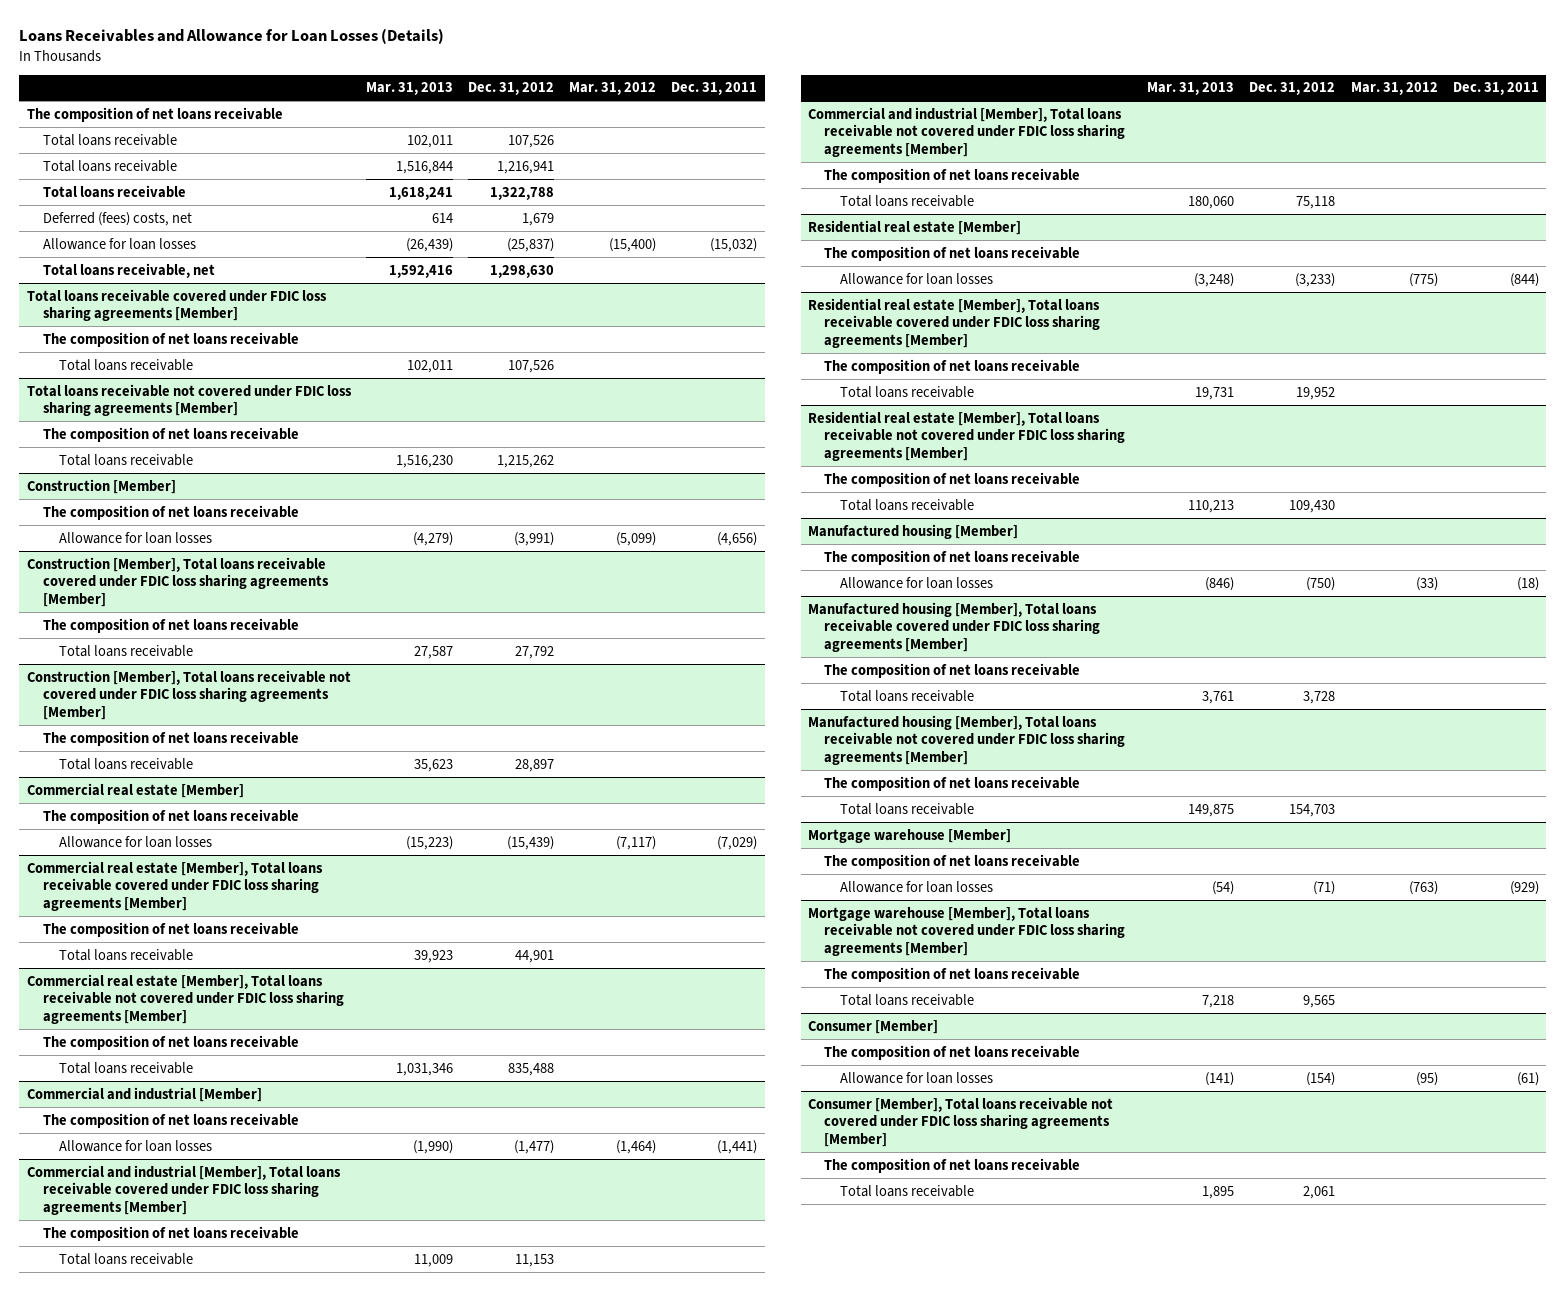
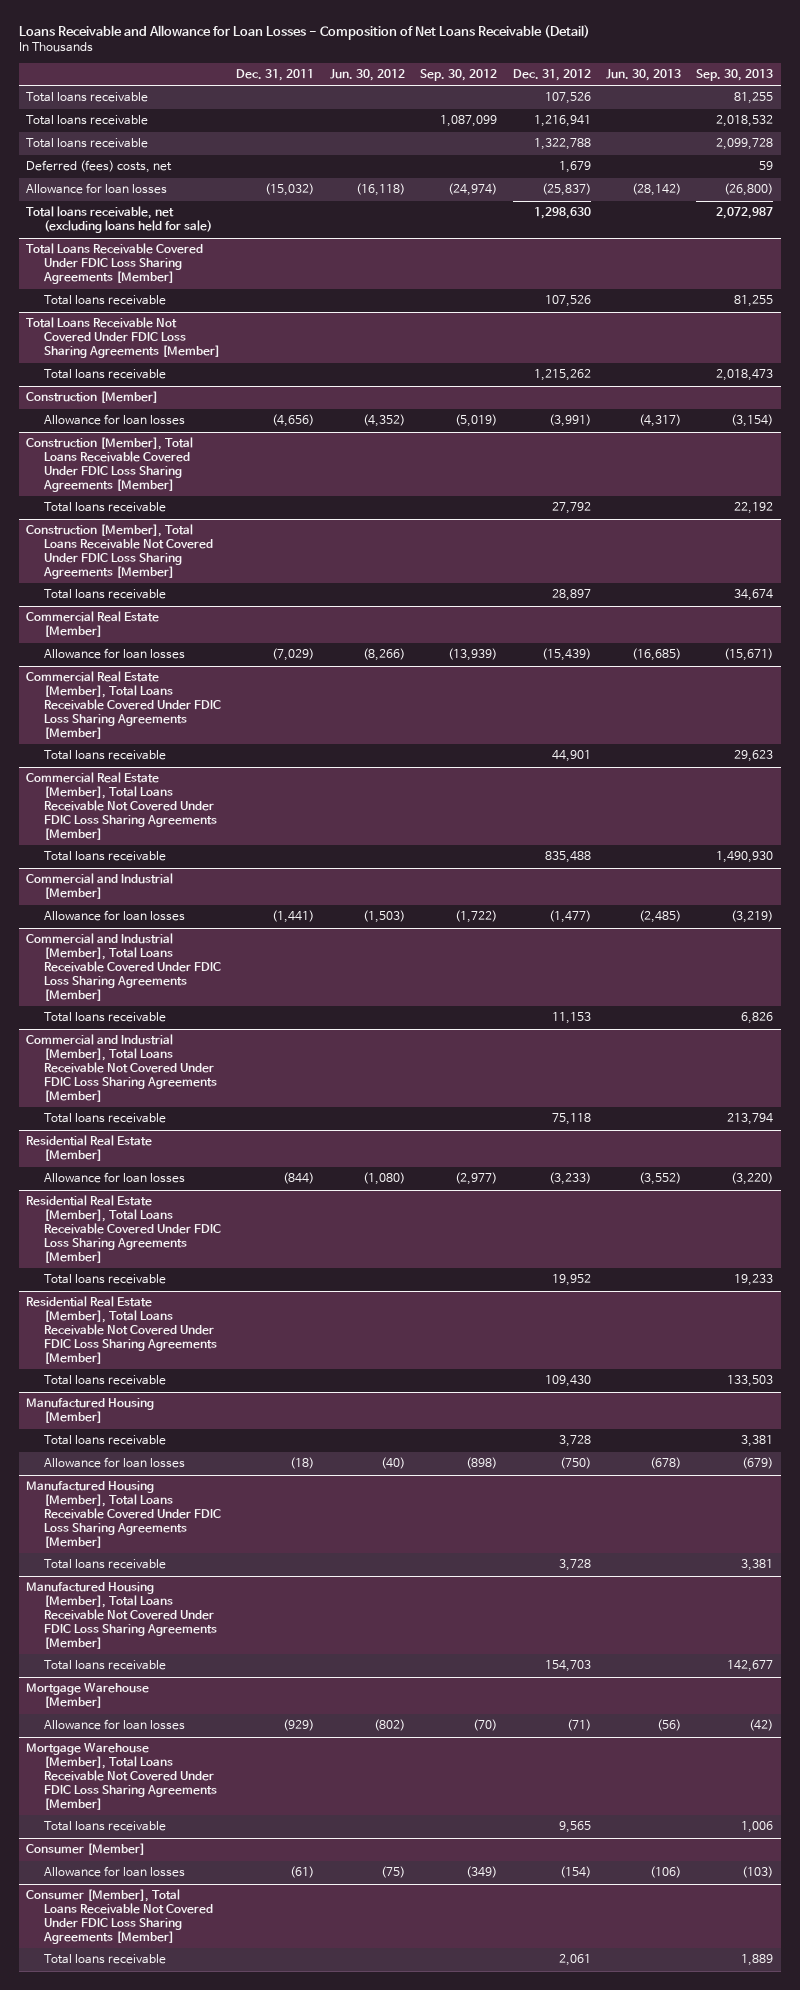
- Loans Receivables and Allowance for Loan Losses (Details)
+ Loans Receivable and Allowance for Loan Losses - Composition of Net Loans Receivable (Detail)
- | Mar. 31, 2013 | Dec. 31, 2012 | Mar. 31, 2012 | Dec. 31, 2011
+ | Dec. 31, 2011 | Jun. 30, 2012 | Sep. 30, 2012 | Dec. 31, 2012 | Jun. 30, 2013 | Sep. 30, 2013
- The composition of net loans receivable
- Total loans receivable, net | 1,592,416 | 1,298,630 | |
- Total loans receivable covered under FDIC loss sharing agreements [Member]
- The composition of net loans receivable
+ Total loans receivable, net (excluding loans held for sale) | | | | 1,298,630 | | 2,072,987
+ Total Loans Receivable Covered Under FDIC Loss Sharing Agreements [Member]
- Total loans receivable not covered under FDIC loss sharing agreements [Member]
- The composition of net loans receivable
+ Total Loans Receivable Not Covered Under FDIC Loss Sharing Agreements [Member]
@ Construction [Member]
- The composition of net loans receivable
- Construction [Member], Total loans receivable covered under FDIC loss sharing agreements [Member]
- The composition of net loans receivable
+ Construction [Member], Total Loans Receivable Covered Under FDIC Loss Sharing Agreements [Member]
- Construction [Member], Total loans receivable not covered under FDIC loss sharing agreements [Member]
- The composition of net loans receivable
+ Construction [Member], Total Loans Receivable Not Covered Under FDIC Loss Sharing Agreements [Member]
- Commercial real estate [Member]
- The composition of net loans receivable
+ Commercial Real Estate [Member]
- Commercial real estate [Member], Total loans receivable covered under FDIC loss sharing agreements [Member]
- The composition of net loans receivable
+ Commercial Real Estate [Member], Total Loans Receivable Covered Under FDIC Loss Sharing Agreements [Member]
- Commercial real estate [Member], Total loans receivable not covered under FDIC loss sharing agreements [Member]
- The composition of net loans receivable
+ Commercial Real Estate [Member], Total Loans Receivable Not Covered Under FDIC Loss Sharing Agreements [Member]
- Commercial and industrial [Member]
- The composition of net loans receivable
+ Commercial and Industrial [Member]
- Commercial and industrial [Member], Total loans receivable covered under FDIC loss sharing agreements [Member]
- The composition of net loans receivable
+ Commercial and Industrial [Member], Total Loans Receivable Covered Under FDIC Loss Sharing Agreements [Member]
- Commercial and industrial [Member], Total loans receivable not covered under FDIC loss sharing agreements [Member]
- The composition of net loans receivable
+ Commercial and Industrial [Member], Total Loans Receivable Not Covered Under FDIC Loss Sharing Agreements [Member]
- Residential real estate [Member]
- The composition of net loans receivable
+ Residential Real Estate [Member]
- Residential real estate [Member], Total loans receivable covered under FDIC loss sharing agreements [Member]
- The composition of net loans receivable
+ Residential Real Estate [Member], Total Loans Receivable Covered Under FDIC Loss Sharing Agreements [Member]
- Residential real estate [Member], Total loans receivable not covered under FDIC loss sharing agreements [Member]
- The composition of net loans receivable
+ Residential Real Estate [Member], Total Loans Receivable Not Covered Under FDIC Loss Sharing Agreements [Member]
- Manufactured housing [Member]
- The composition of net loans receivable
+ Manufactured Housing [Member]
+ Total loans receivable | | | | 3,728 | | 3,381
- Manufactured housing [Member], Total loans receivable covered under FDIC loss sharing agreements [Member]
- The composition of net loans receivable
+ Manufactured Housing [Member], Total Loans Receivable Covered Under FDIC Loss Sharing Agreements [Member]
- Manufactured housing [Member], Total loans receivable not covered under FDIC loss sharing agreements [Member]
- The composition of net loans receivable
+ Manufactured Housing [Member], Total Loans Receivable Not Covered Under FDIC Loss Sharing Agreements [Member]
- Mortgage warehouse [Member]
- The composition of net loans receivable
+ Mortgage Warehouse [Member]
- Mortgage warehouse [Member], Total loans receivable not covered under FDIC loss sharing agreements [Member]
- The composition of net loans receivable
+ Mortgage Warehouse [Member], Total Loans Receivable Not Covered Under FDIC Loss Sharing Agreements [Member]
@ Consumer [Member]
- The composition of net loans receivable
- Consumer [Member], Total loans receivable not covered under FDIC loss sharing agreements [Member]
- The composition of net loans receivable
+ Consumer [Member], Total Loans Receivable Not Covered Under FDIC Loss Sharing Agreements [Member]

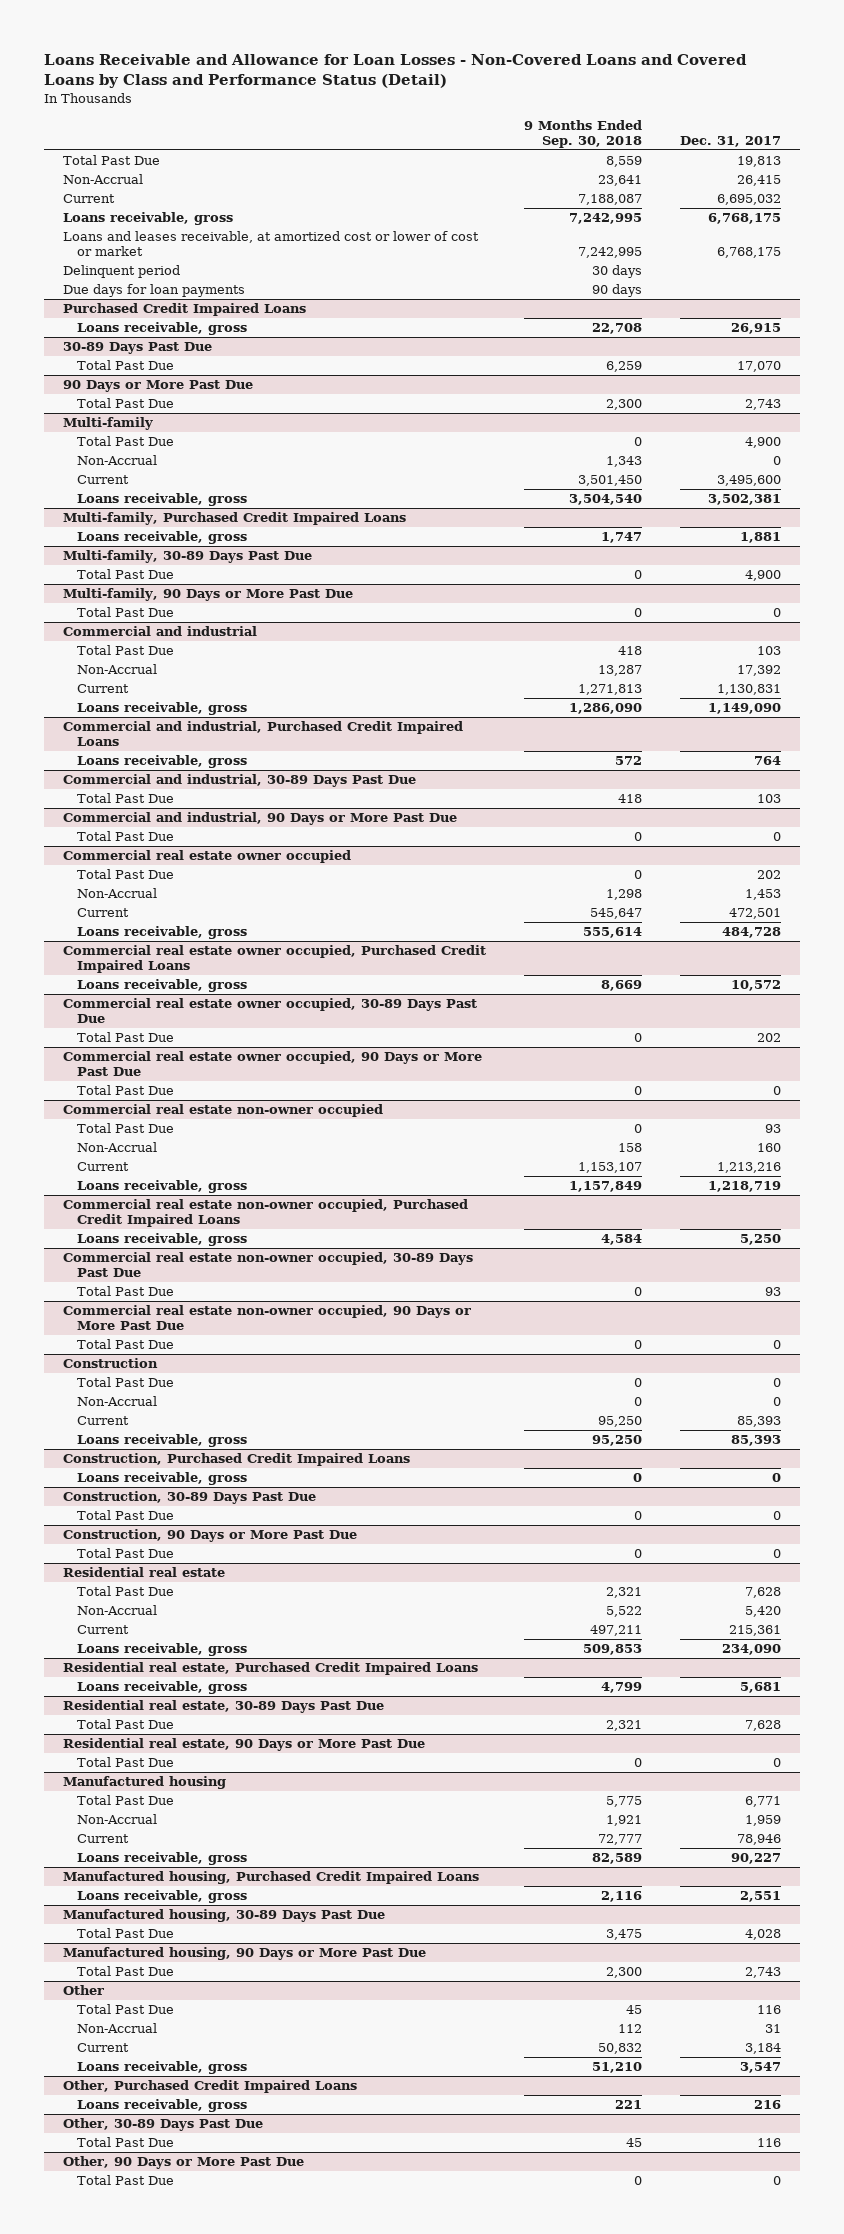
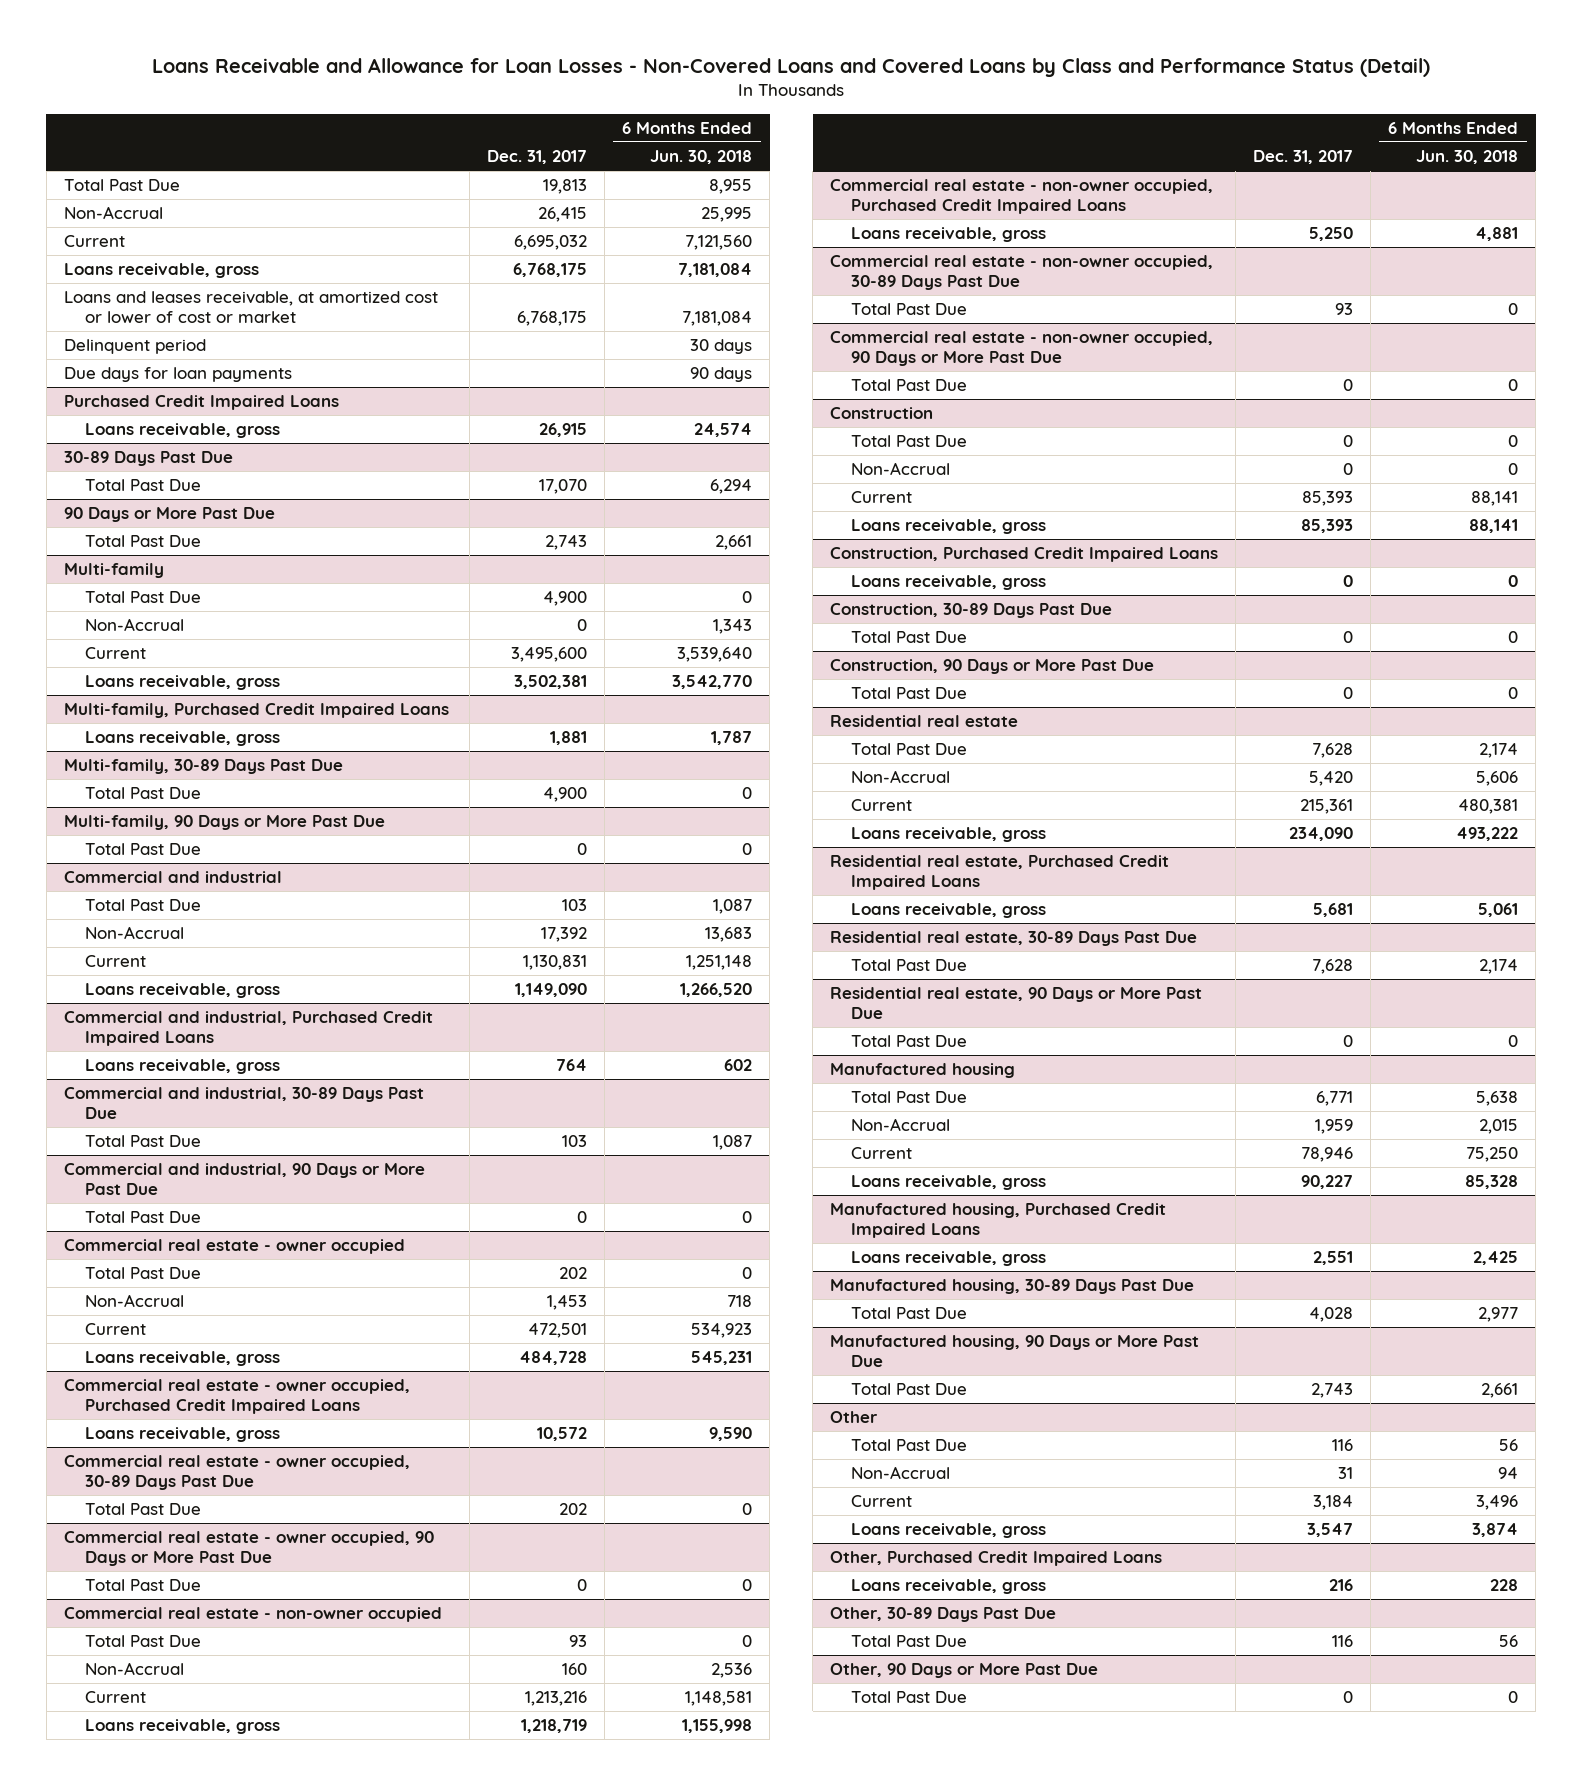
- | 9 Months Ended Sep. 30, 2018 | Dec. 31, 2017
+ | Dec. 31, 2017 | 6 Months Ended Jun. 30, 2018
- Commercial real estate owner occupied
+ Commercial real estate - owner occupied
- Commercial real estate owner occupied, Purchased Credit Impaired Loans
+ Commercial real estate - owner occupied, Purchased Credit Impaired Loans
- Commercial real estate owner occupied, 30-89 Days Past Due
+ Commercial real estate - owner occupied, 30-89 Days Past Due
- Commercial real estate owner occupied, 90 Days or More Past Due
+ Commercial real estate - owner occupied, 90 Days or More Past Due
- Commercial real estate non-owner occupied
+ Commercial real estate - non-owner occupied
- Commercial real estate non-owner occupied, Purchased Credit Impaired Loans
+ Commercial real estate - non-owner occupied, Purchased Credit Impaired Loans
- Commercial real estate non-owner occupied, 30-89 Days Past Due
+ Commercial real estate - non-owner occupied, 30-89 Days Past Due
- Commercial real estate non-owner occupied, 90 Days or More Past Due
+ Commercial real estate - non-owner occupied, 90 Days or More Past Due

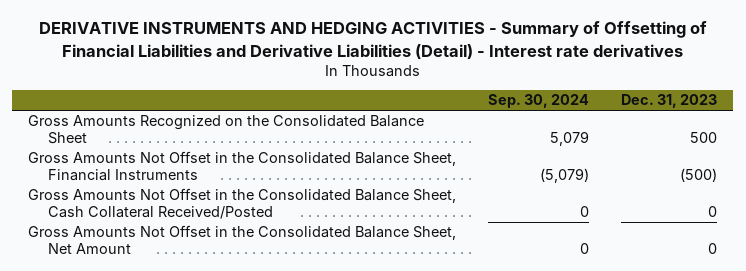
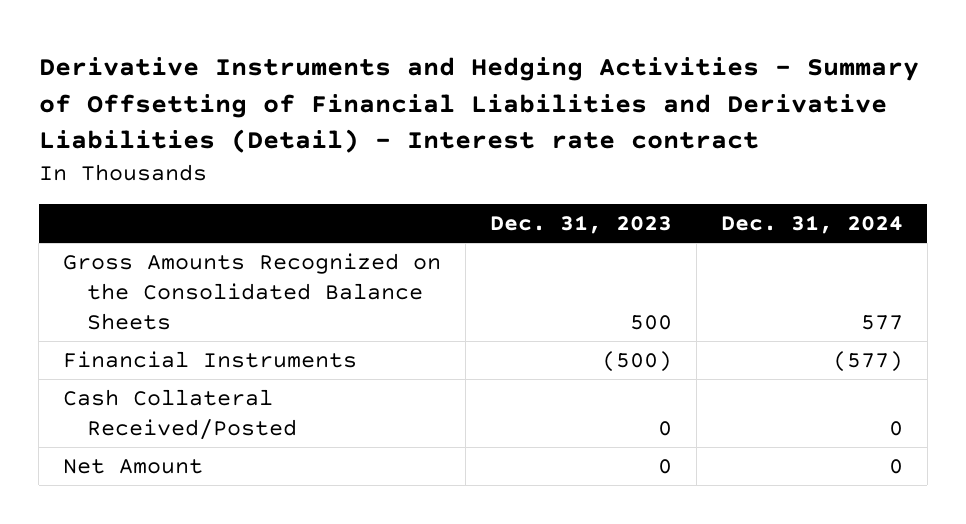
- DERIVATIVE INSTRUMENTS AND HEDGING ACTIVITIES - Summary of Offsetting of Financial Liabilities and Derivative Liabilities (Detail) - Interest rate derivatives
+ Derivative Instruments and Hedging Activities - Summary of Offsetting of Financial Liabilities and Derivative Liabilities (Detail) - Interest rate contract
- | Sep. 30, 2024 | Dec. 31, 2023
+ | Dec. 31, 2023 | Dec. 31, 2024
- Gross Amounts Recognized on the Consolidated Balance Sheet | 5,079 | 500
- Gross Amounts Not Offset in the Consolidated Balance Sheet, Financial Instruments | (5,079) | (500)
- Gross Amounts Not Offset in the Consolidated Balance Sheet, Cash Collateral Received/Posted | 0 | 0
- Gross Amounts Not Offset in the Consolidated Balance Sheet, Net Amount | 0 | 0
+ Gross Amounts Recognized on the Consolidated Balance Sheets | 500 | 577
+ Financial Instruments | (500) | (577)
+ Cash Collateral Received/Posted | 0 | 0
+ Net Amount | 0 | 0

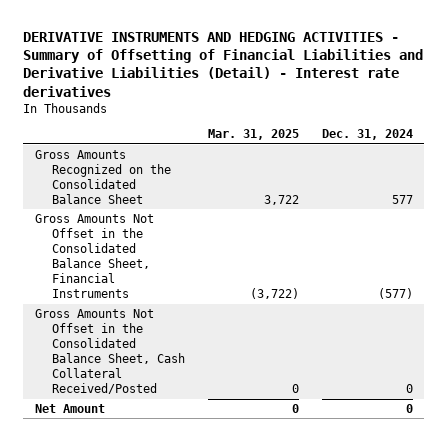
- Derivative Instruments and Hedging Activities - Summary of Offsetting of Financial Liabilities and Derivative Liabilities (Detail) - Interest rate contract
+ DERIVATIVE INSTRUMENTS AND HEDGING ACTIVITIES - Summary of Offsetting of Financial Liabilities and Derivative Liabilities (Detail) - Interest rate derivatives
- | Dec. 31, 2023 | Dec. 31, 2024
+ | Mar. 31, 2025 | Dec. 31, 2024
- Gross Amounts Recognized on the Consolidated Balance Sheets | 500 | 577
- Financial Instruments | (500) | (577)
- Cash Collateral Received/Posted | 0 | 0
+ Gross Amounts Recognized on the Consolidated Balance Sheet | 3,722 | 577
+ Gross Amounts Not Offset in the Consolidated Balance Sheet, Financial Instruments | (3,722) | (577)
+ Gross Amounts Not Offset in the Consolidated Balance Sheet, Cash Collateral Received/Posted | 0 | 0

